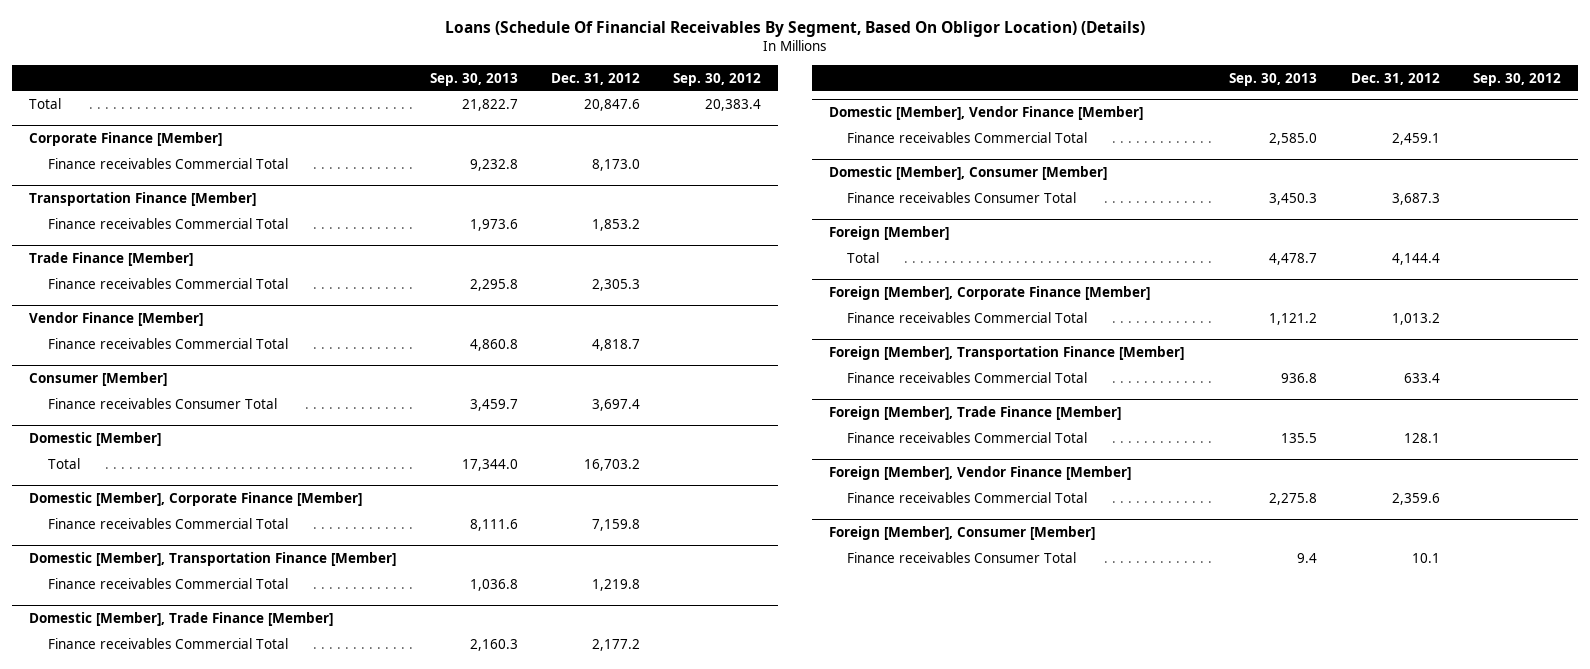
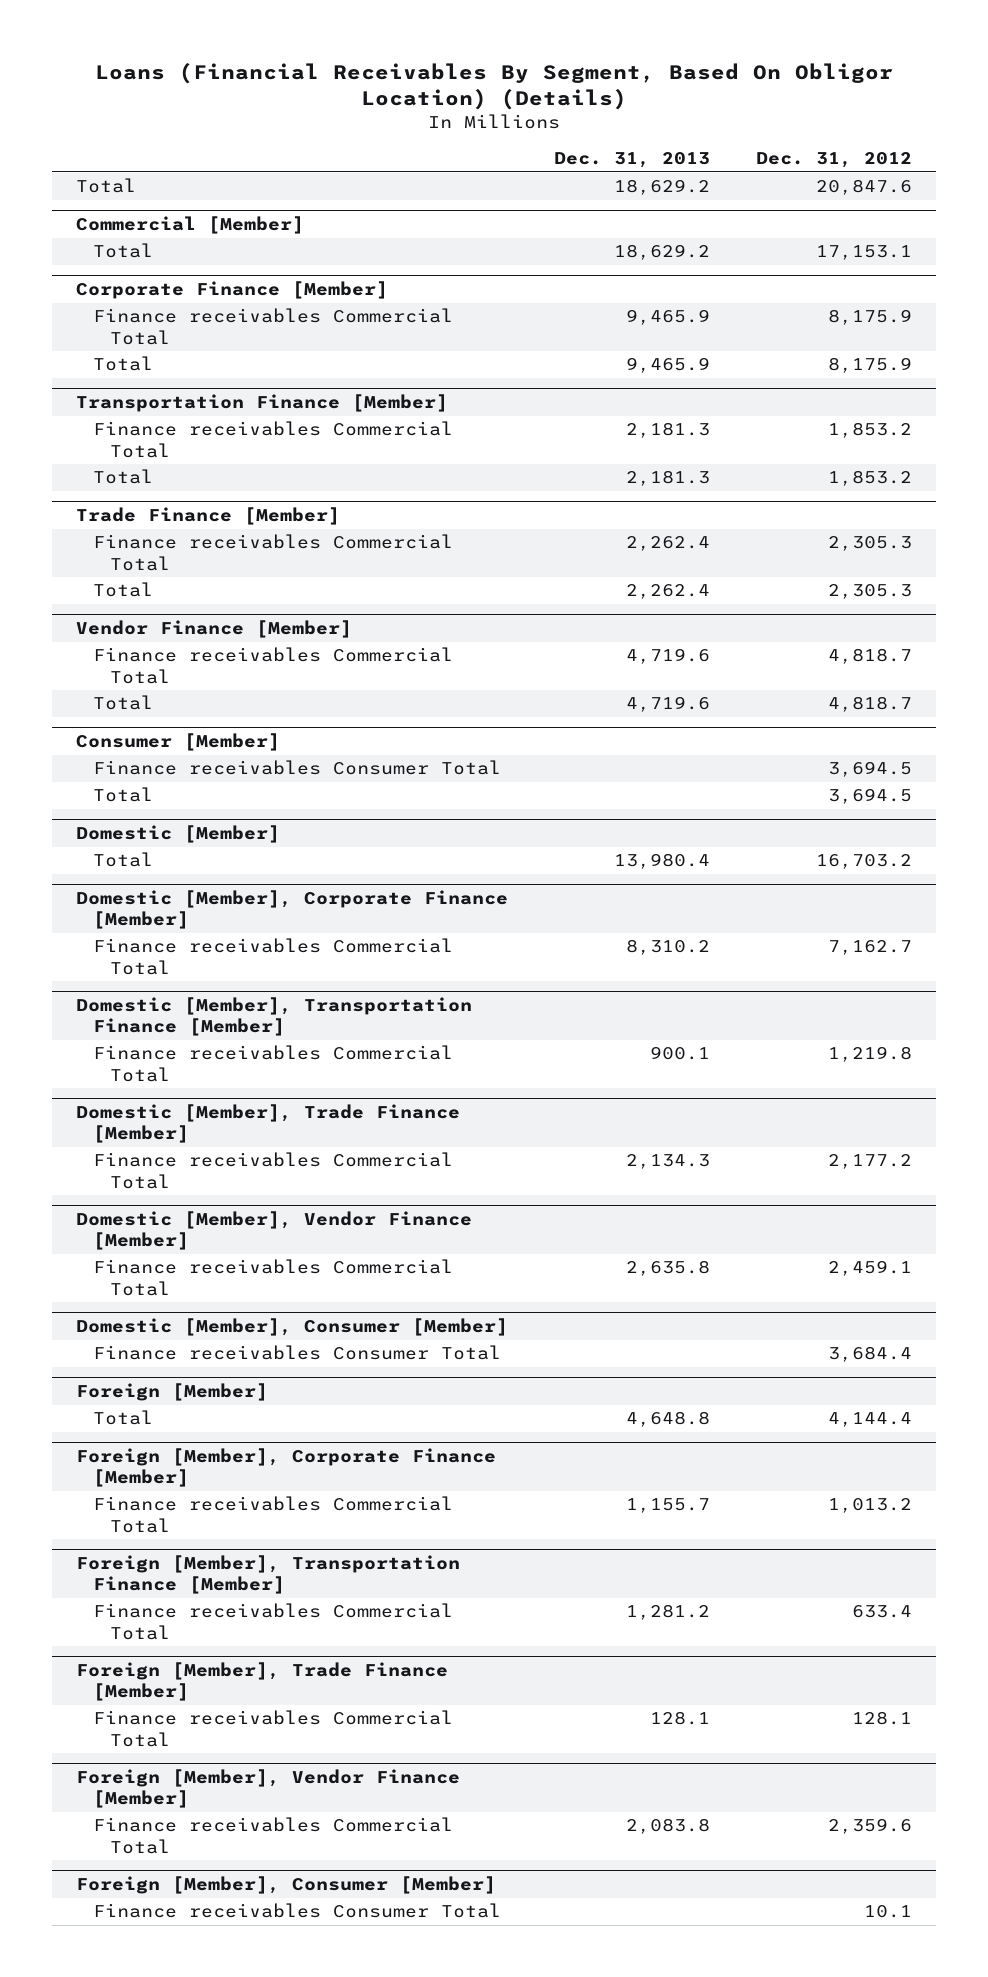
- Loans (Schedule Of Financial Receivables By Segment, Based On Obligor Location) (Details)
+ Loans (Financial Receivables By Segment, Based On Obligor Location) (Details)
- | Sep. 30, 2013 | Dec. 31, 2012 | Sep. 30, 2012
+ | Dec. 31, 2013 | Dec. 31, 2012
+ Commercial [Member]
+ Total | 18,629.2 | 17,153.1
@ Corporate Finance [Member]
- Finance receivables Commercial Total | 9,232.8 | 8,173.0 |
+ Finance receivables Commercial Total | 9,465.9 | 8,175.9
+ Total | 9,465.9 | 8,175.9
@ Transportation Finance [Member]
+ Total | 2,181.3 | 1,853.2
@ Trade Finance [Member]
+ Total | 2,262.4 | 2,305.3
@ Vendor Finance [Member]
+ Total | 4,719.6 | 4,818.7
@ Consumer [Member]
- Finance receivables Consumer Total | 3,459.7 | 3,697.4 |
+ Finance receivables Consumer Total | | 3,694.5
+ Total | | 3,694.5
@ Domestic [Member], Corporate Finance [Member]
- Finance receivables Commercial Total | 8,111.6 | 7,159.8 |
+ Finance receivables Commercial Total | 8,310.2 | 7,162.7
@ Domestic [Member], Consumer [Member]
- Finance receivables Consumer Total | 3,450.3 | 3,687.3 |
+ Finance receivables Consumer Total | | 3,684.4

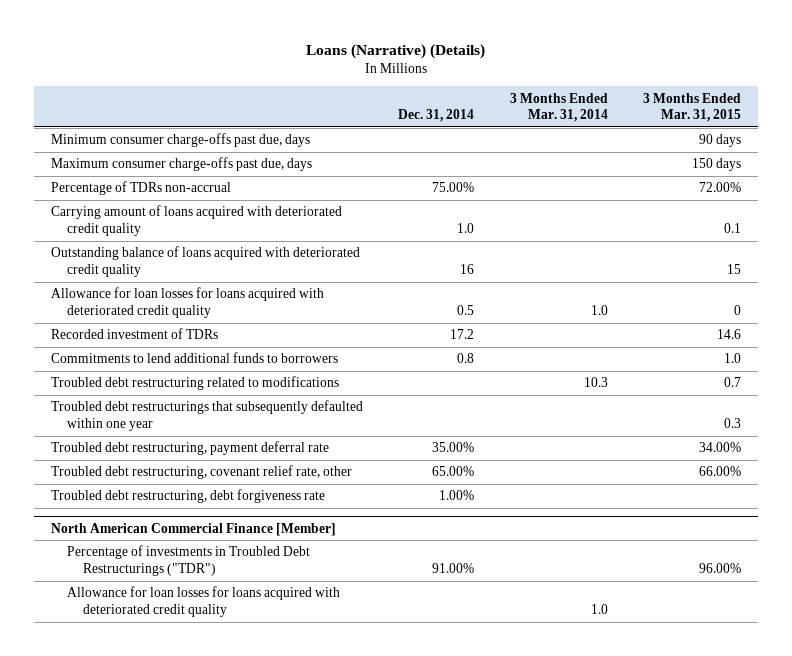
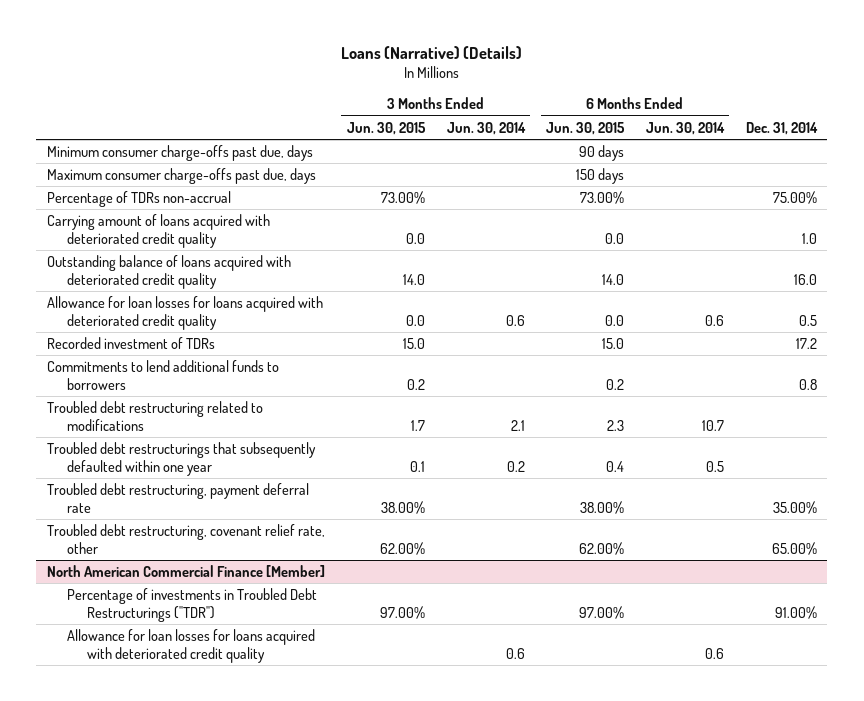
- | Dec. 31, 2014 | 3 Months Ended Mar. 31, 2014 | 3 Months Ended Mar. 31, 2015
+ | 3 Months Ended Jun. 30, 2015 | 3 Months Ended Jun. 30, 2014 | 6 Months Ended Jun. 30, 2015 | 6 Months Ended Jun. 30, 2014 | Dec. 31, 2014
- Outstanding balance of loans acquired with deteriorated credit quality | 16 | | 15
+ Outstanding balance of loans acquired with deteriorated credit quality | 14.0 | | 14.0 | | 16.0
- Troubled debt restructuring, debt forgiveness rate | 1.00% | |

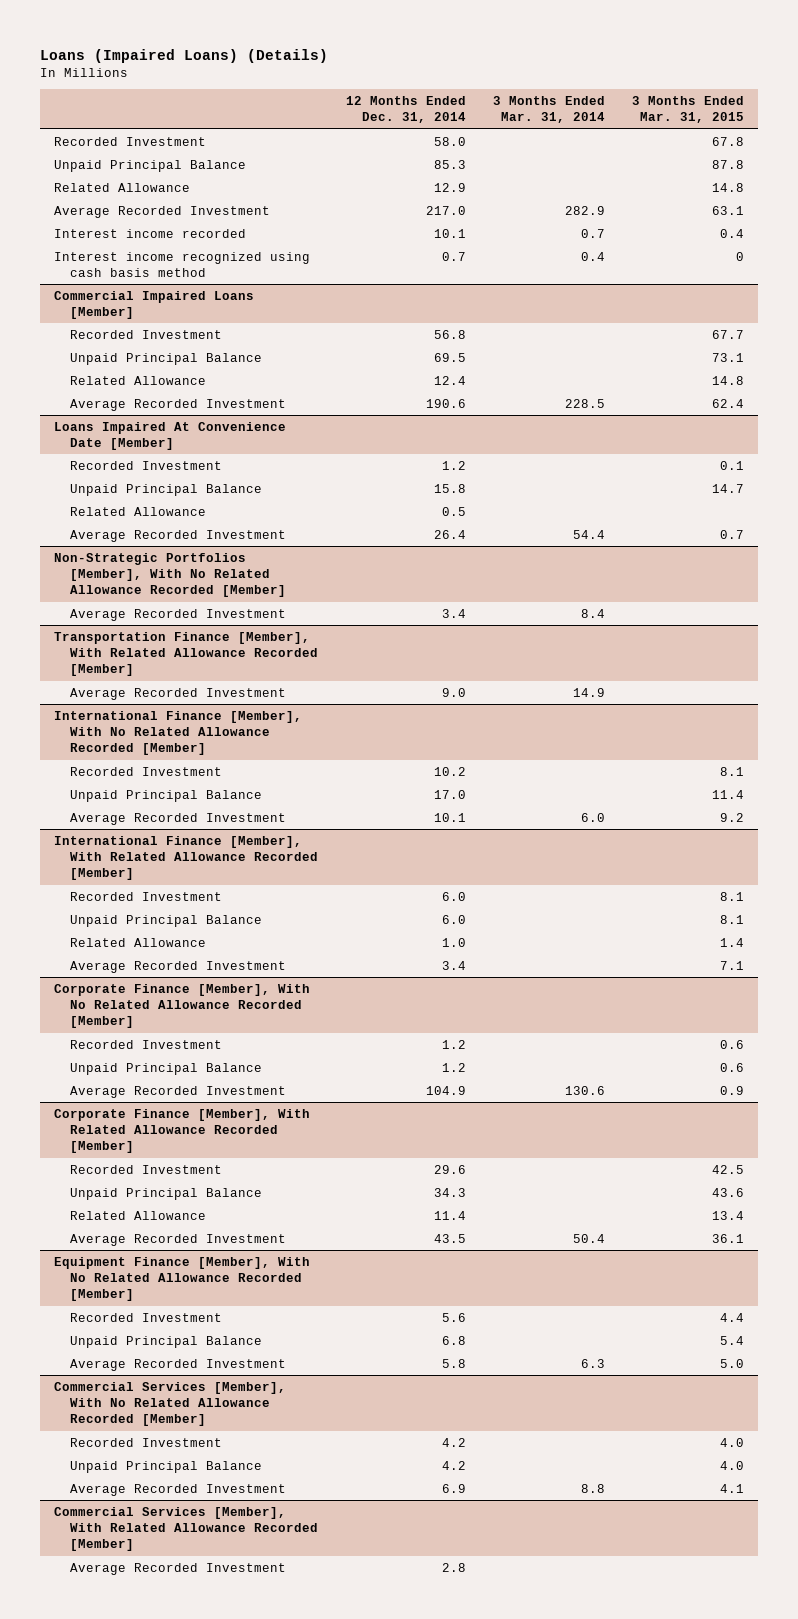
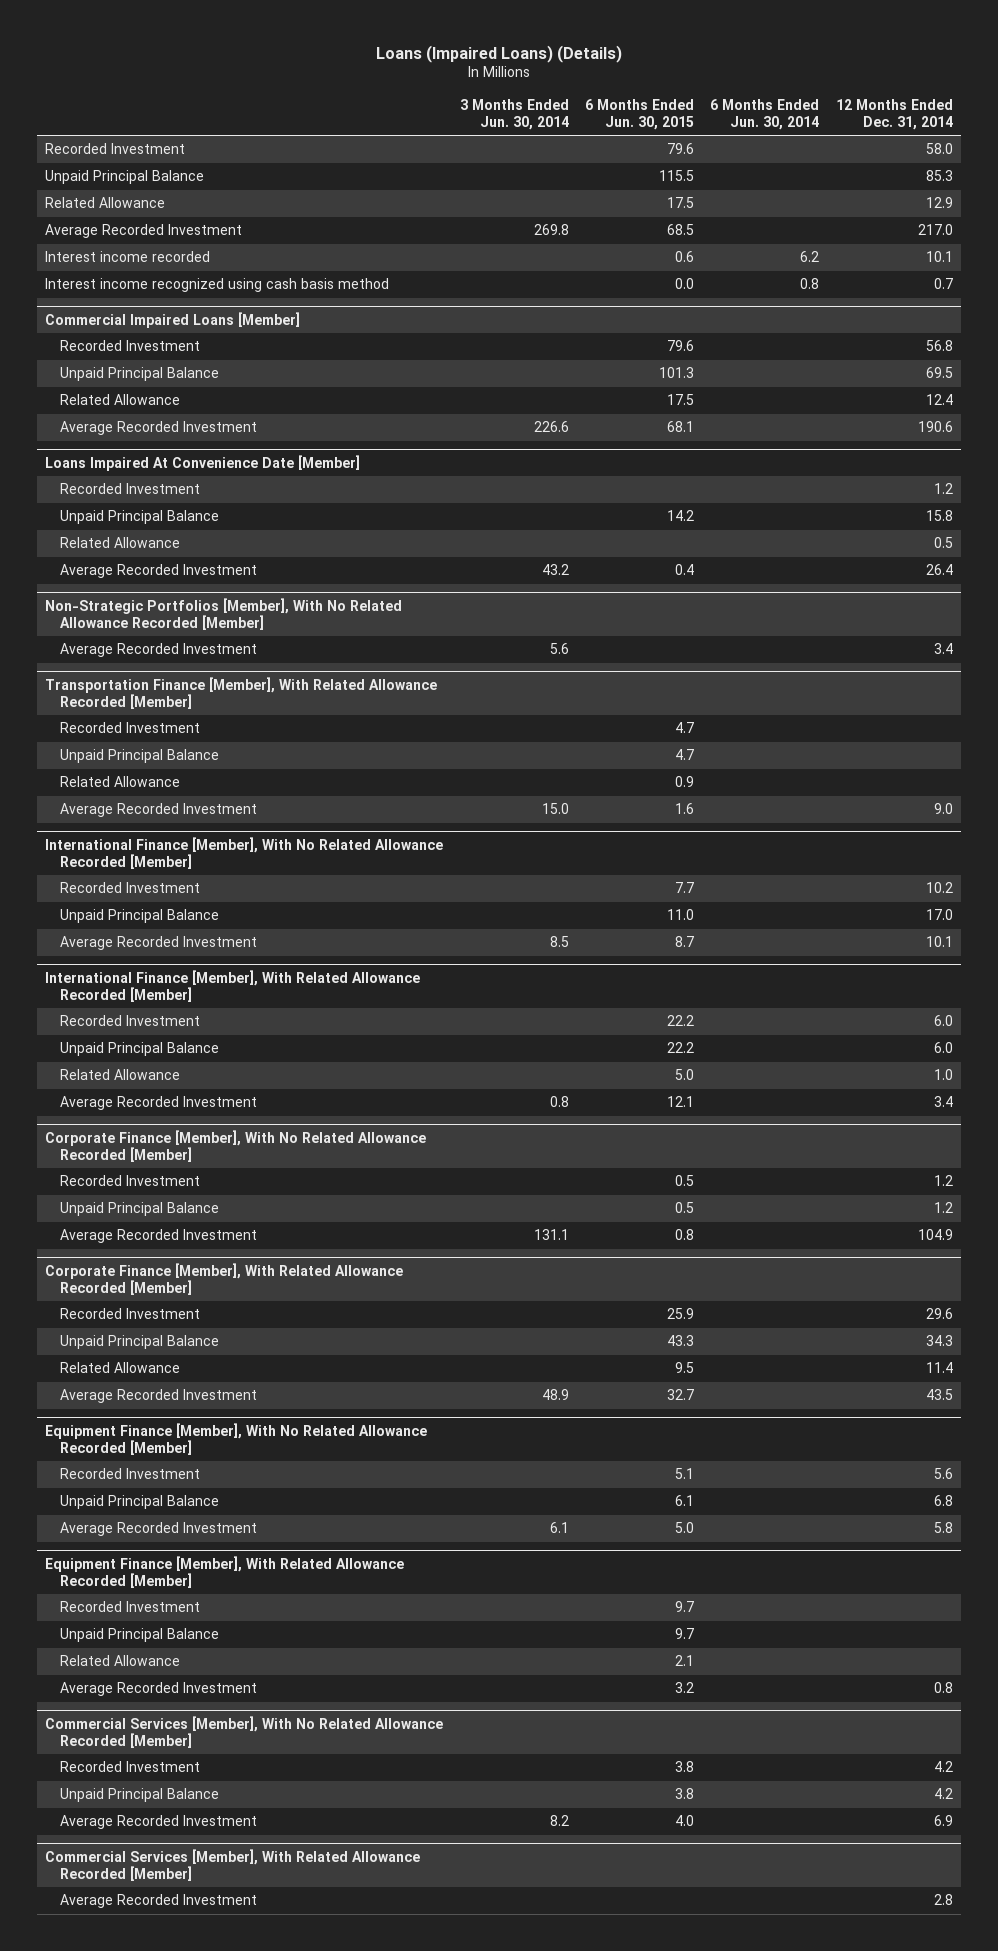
- | 12 Months Ended Dec. 31, 2014 | 3 Months Ended Mar. 31, 2014 | 3 Months Ended Mar. 31, 2015
+ | 3 Months Ended Jun. 30, 2014 | 6 Months Ended Jun. 30, 2015 | 6 Months Ended Jun. 30, 2014 | 12 Months Ended Dec. 31, 2014
@ Transportation Finance [Member], With Related Allowance Recorded [Member]
+ Recorded Investment | | 4.7 | |
+ Unpaid Principal Balance | | 4.7 | |
+ Related Allowance | | 0.9 | |
+ Equipment Finance [Member], With Related Allowance Recorded [Member]
+ Recorded Investment | | 9.7 | |
+ Unpaid Principal Balance | | 9.7 | |
+ Related Allowance | | 2.1 | |
+ Average Recorded Investment | | 3.2 | | 0.8

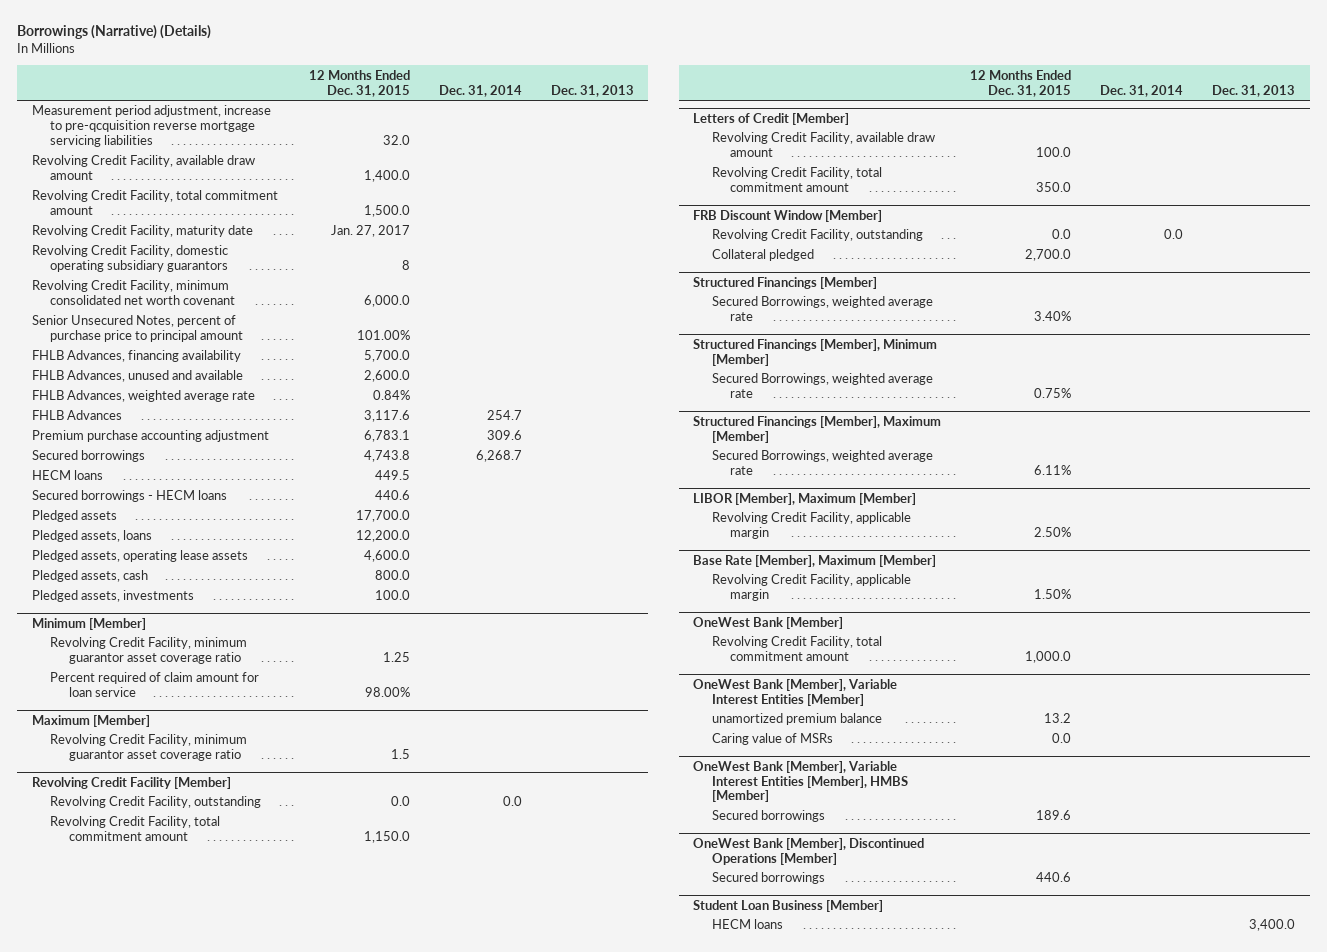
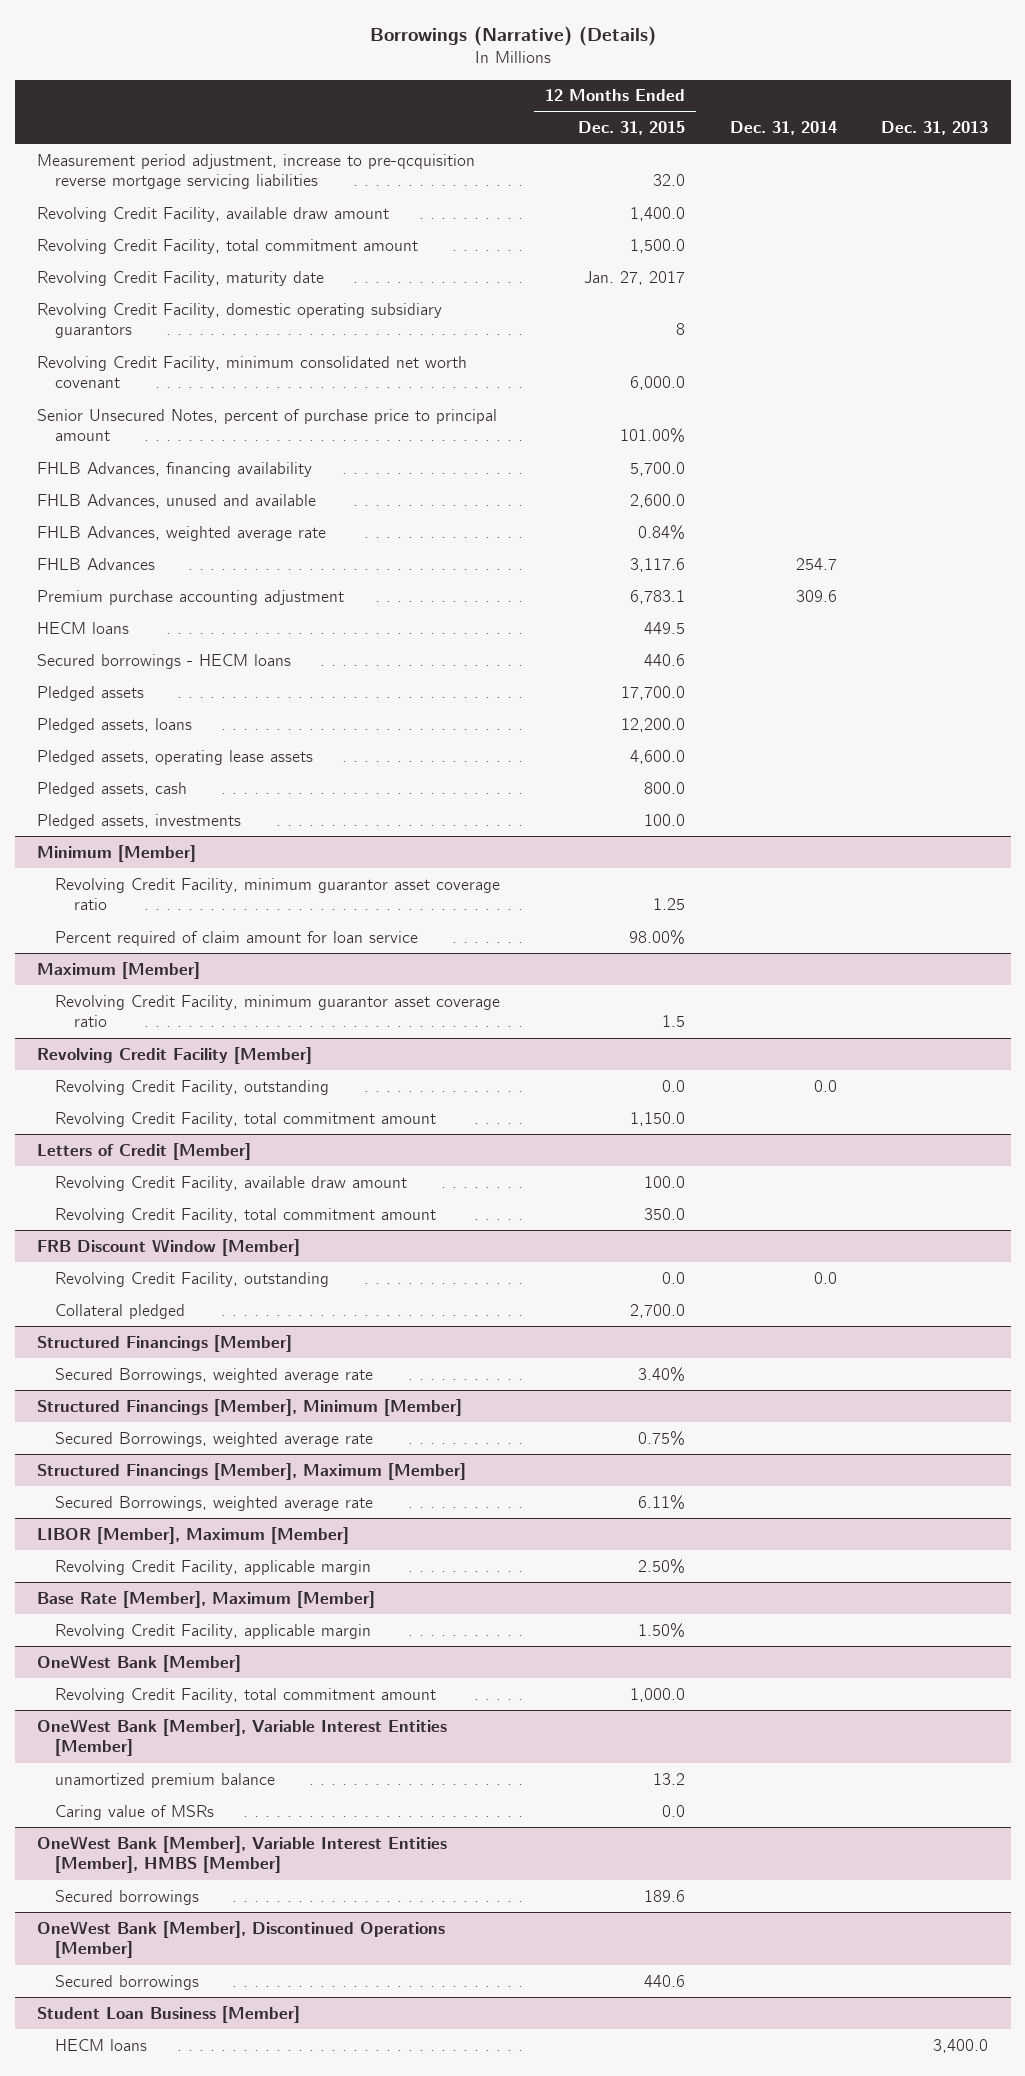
- Secured borrowings | 4,743.8 | 6,268.7 |

